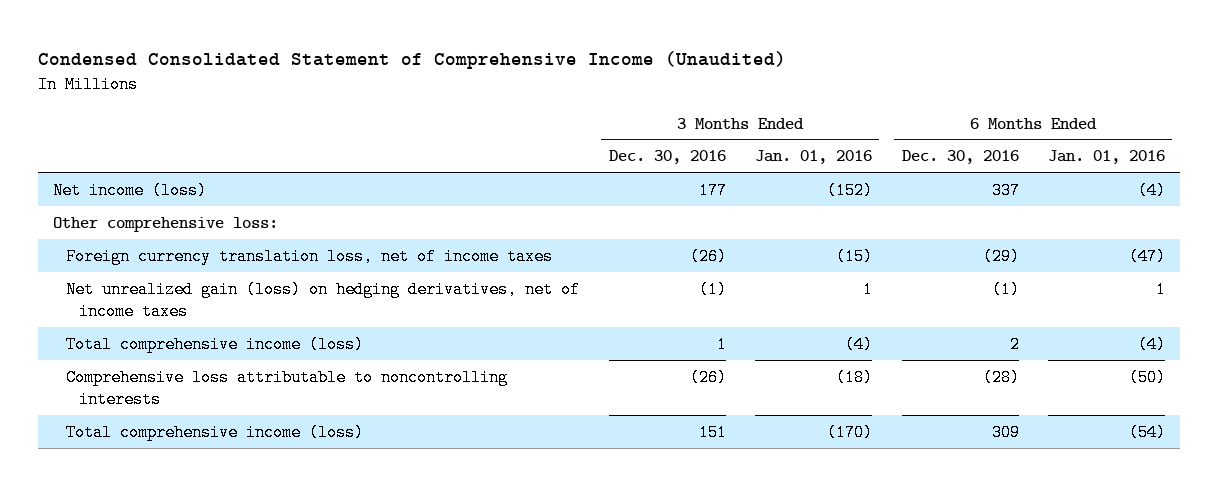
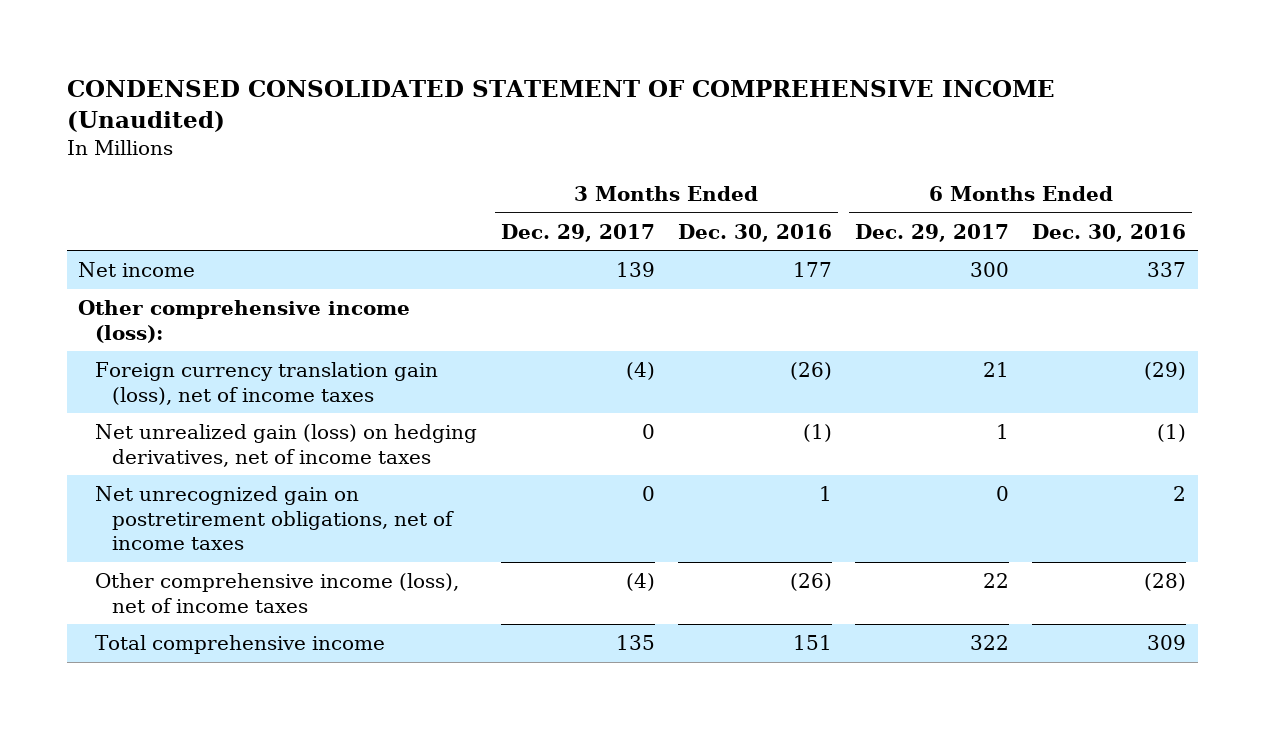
- Condensed Consolidated Statement of Comprehensive Income (Unaudited)
+ CONDENSED CONSOLIDATED STATEMENT OF COMPREHENSIVE INCOME (Unaudited)
- | 3 Months Ended Dec. 30, 2016 | 3 Months Ended Jan. 01, 2016 | 6 Months Ended Dec. 30, 2016 | 6 Months Ended Jan. 01, 2016
+ | 3 Months Ended Dec. 29, 2017 | 3 Months Ended Dec. 30, 2016 | 6 Months Ended Dec. 29, 2017 | 6 Months Ended Dec. 30, 2016
- Net income (loss) | 177 | (152) | 337 | (4)
- Other comprehensive loss:
- Foreign currency translation loss, net of income taxes | (26) | (15) | (29) | (47)
+ Net income | 139 | 177 | 300 | 337
+ Other comprehensive income (loss):
+ Foreign currency translation gain (loss), net of income taxes | (4) | (26) | 21 | (29)
- Total comprehensive income (loss) | 1 | (4) | 2 | (4)
- Comprehensive loss attributable to noncontrolling interests | (26) | (18) | (28) | (50)
- Total comprehensive income (loss) | 151 | (170) | 309 | (54)
+ Net unrecognized gain on postretirement obligations, net of income taxes | 0 | 1 | 0 | 2
+ Other comprehensive income (loss), net of income taxes | (4) | (26) | 22 | (28)
+ Total comprehensive income | 135 | 151 | 322 | 309

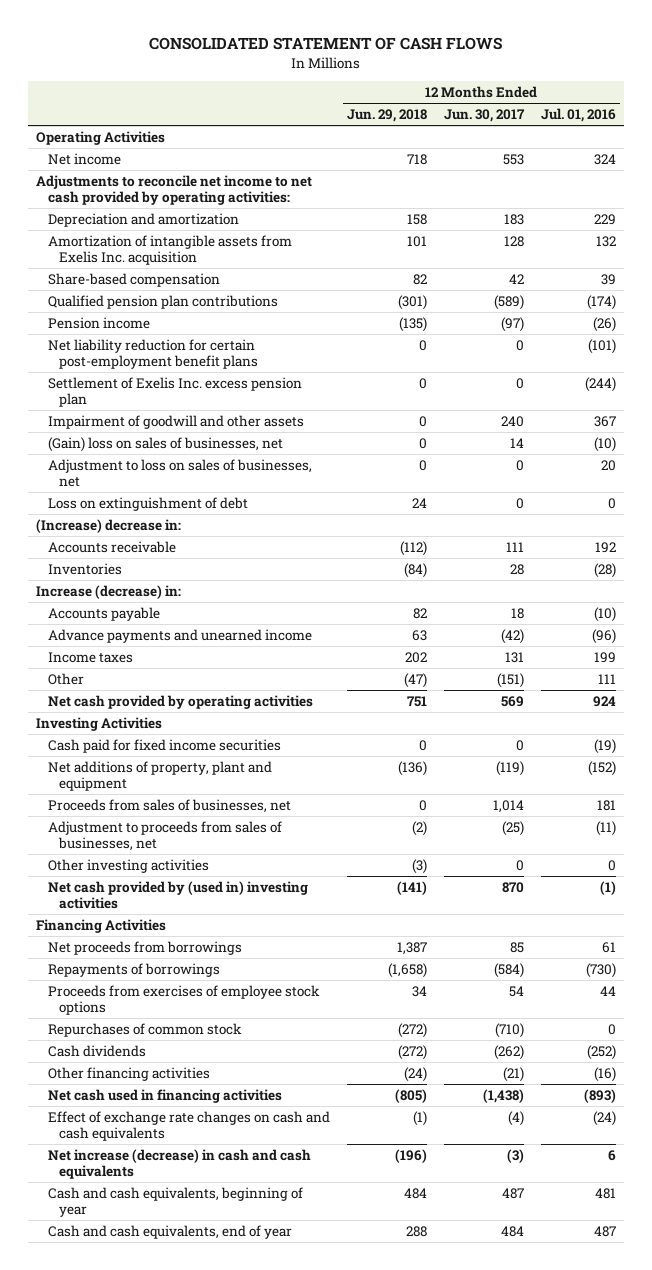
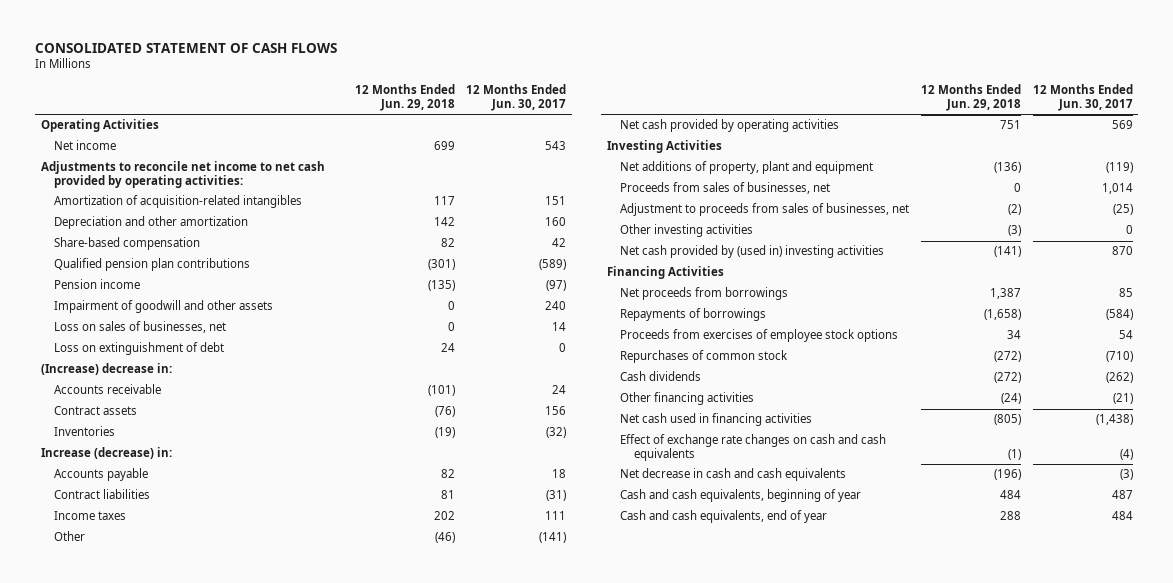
- | 12 Months Ended Jun. 29, 2018 | 12 Months Ended Jun. 30, 2017 | 12 Months Ended Jul. 01, 2016
+ | 12 Months Ended Jun. 29, 2018 | 12 Months Ended Jun. 30, 2017
- Net income | 718 | 553 | 324
+ Net income | 699 | 543
- Depreciation and amortization | 158 | 183 | 229
- Amortization of intangible assets from Exelis Inc. acquisition | 101 | 128 | 132
+ Amortization of acquisition-related intangibles | 117 | 151
+ Depreciation and other amortization | 142 | 160
- Net liability reduction for certain post-employment benefit plans | 0 | 0 | (101)
- Settlement of Exelis Inc. excess pension plan | 0 | 0 | (244)
- (Gain) loss on sales of businesses, net | 0 | 14 | (10)
- Adjustment to loss on sales of businesses, net | 0 | 0 | 20
+ Loss on sales of businesses, net | 0 | 14
- Accounts receivable | (112) | 111 | 192
- Inventories | (84) | 28 | (28)
+ Accounts receivable | (101) | 24
+ Contract assets | (76) | 156
+ Inventories | (19) | (32)
- Advance payments and unearned income | 63 | (42) | (96)
- Income taxes | 202 | 131 | 199
- Other | (47) | (151) | 111
+ Contract liabilities | 81 | (31)
+ Income taxes | 202 | 111
+ Other | (46) | (141)
- Cash paid for fixed income securities | 0 | 0 | (19)
- Net increase (decrease) in cash and cash equivalents | (196) | (3) | 6
+ Net decrease in cash and cash equivalents | (196) | (3)

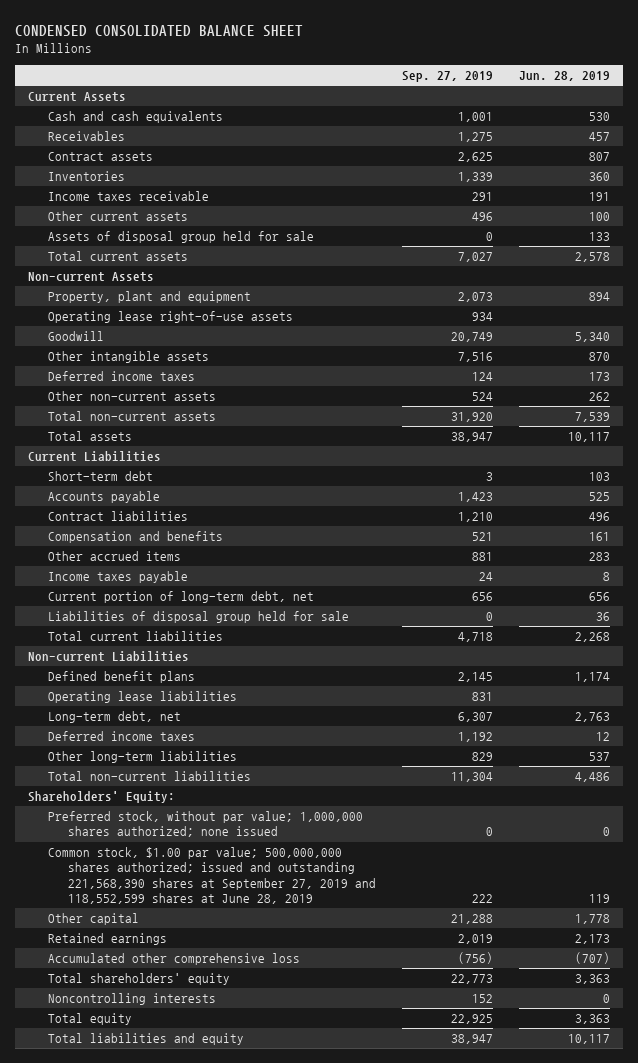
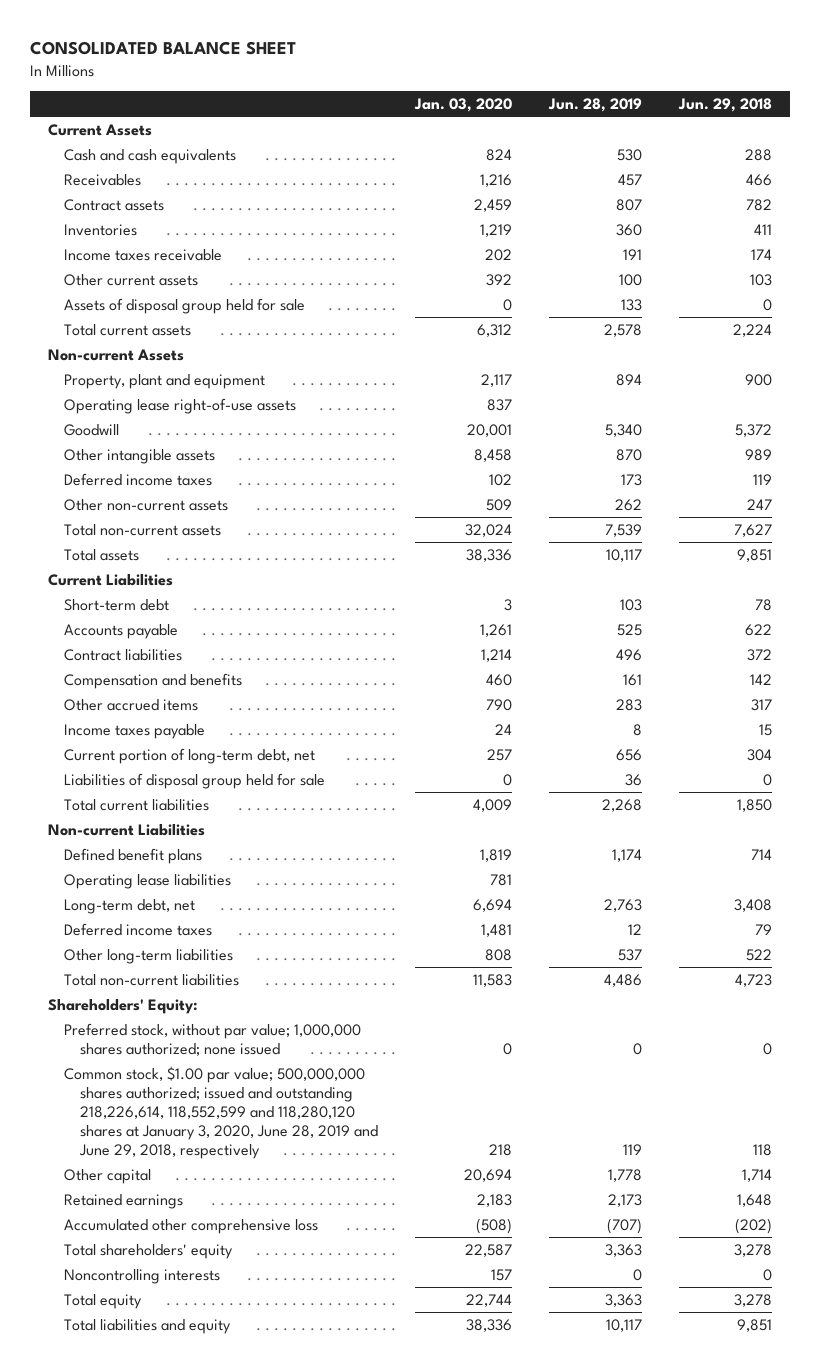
- CONDENSED CONSOLIDATED BALANCE SHEET
+ CONSOLIDATED BALANCE SHEET
- | Sep. 27, 2019 | Jun. 28, 2019
+ | Jan. 03, 2020 | Jun. 28, 2019 | Jun. 29, 2018
- Common stock, $1.00 par value; 500,000,000 shares authorized; issued and outstanding 221,568,390 shares at September 27, 2019 and 118,552,599 shares at June 28, 2019 | 222 | 119
+ Common stock, $1.00 par value; 500,000,000 shares authorized; issued and outstanding 218,226,614, 118,552,599 and 118,280,120 shares at January 3, 2020, June 28, 2019 and June 29, 2018, respectively | 218 | 119 | 118

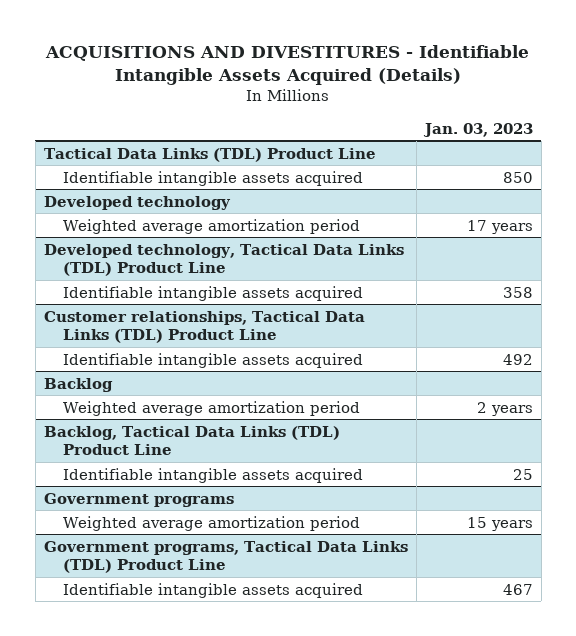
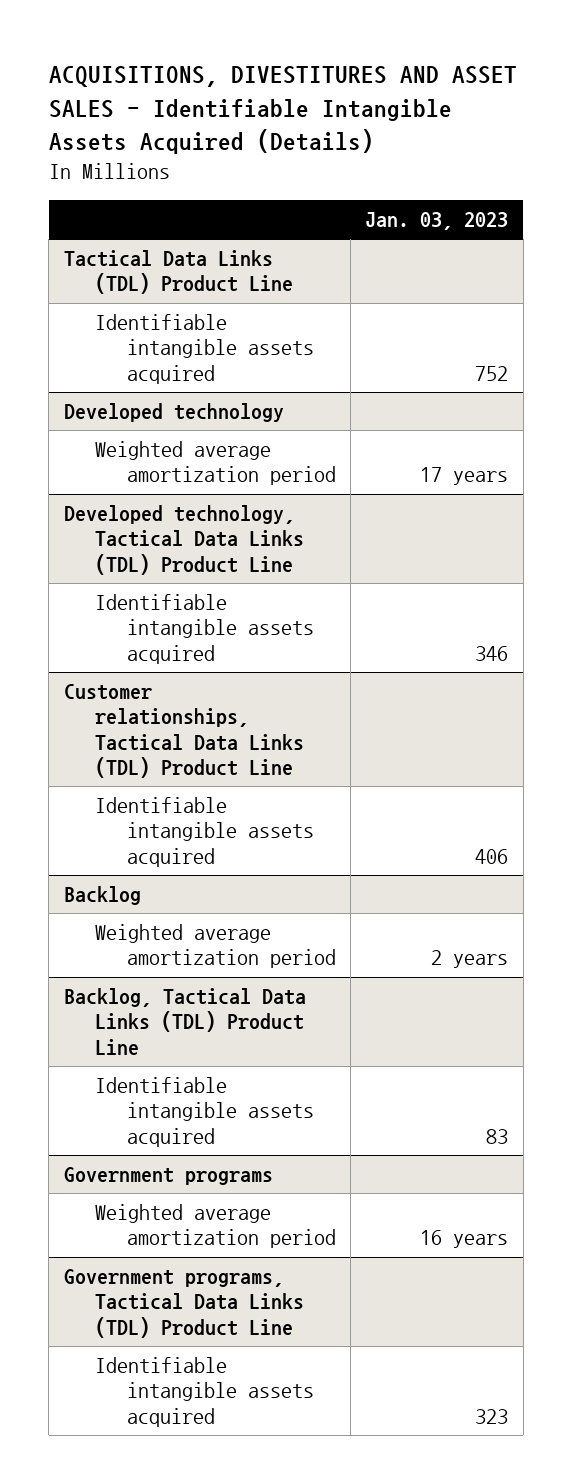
- ACQUISITIONS AND DIVESTITURES - Identifiable Intangible Assets Acquired (Details)
+ ACQUISITIONS, DIVESTITURES AND ASSET SALES - Identifiable Intangible Assets Acquired (Details)
@ Tactical Data Links (TDL) Product Line
- Identifiable intangible assets acquired | 850
+ Identifiable intangible assets acquired | 752
@ Developed technology, Tactical Data Links (TDL) Product Line
- Identifiable intangible assets acquired | 358
+ Identifiable intangible assets acquired | 346
@ Customer relationships, Tactical Data Links (TDL) Product Line
- Identifiable intangible assets acquired | 492
+ Identifiable intangible assets acquired | 406
@ Backlog, Tactical Data Links (TDL) Product Line
- Identifiable intangible assets acquired | 25
+ Identifiable intangible assets acquired | 83
@ Government programs
- Weighted average amortization period | 15 years
+ Weighted average amortization period | 16 years
@ Government programs, Tactical Data Links (TDL) Product Line
- Identifiable intangible assets acquired | 467
+ Identifiable intangible assets acquired | 323

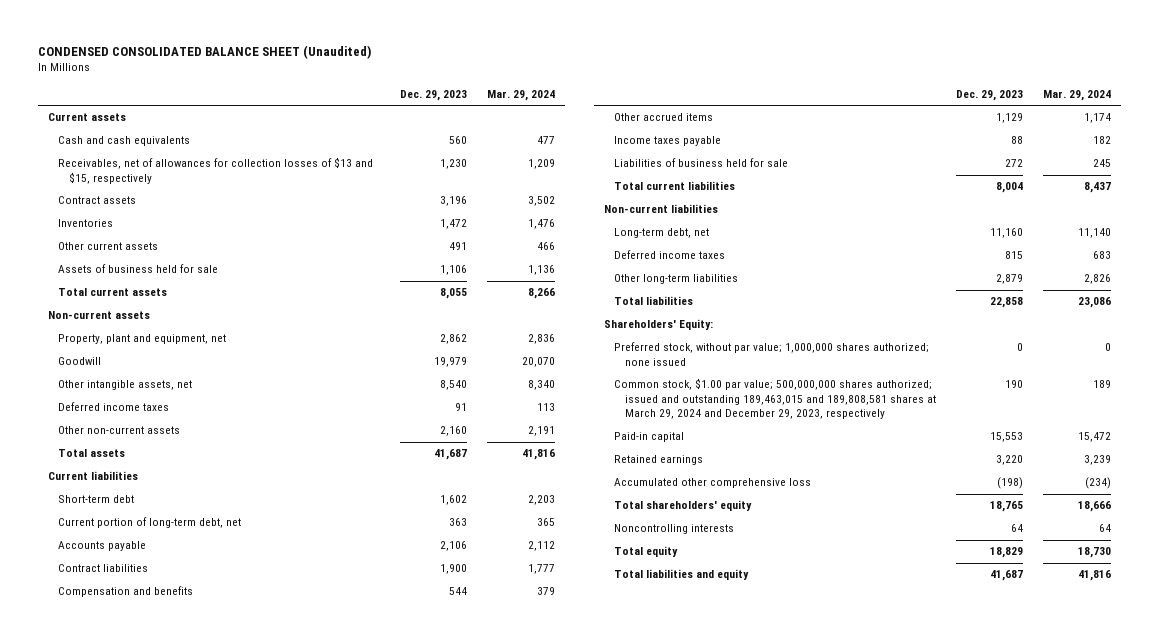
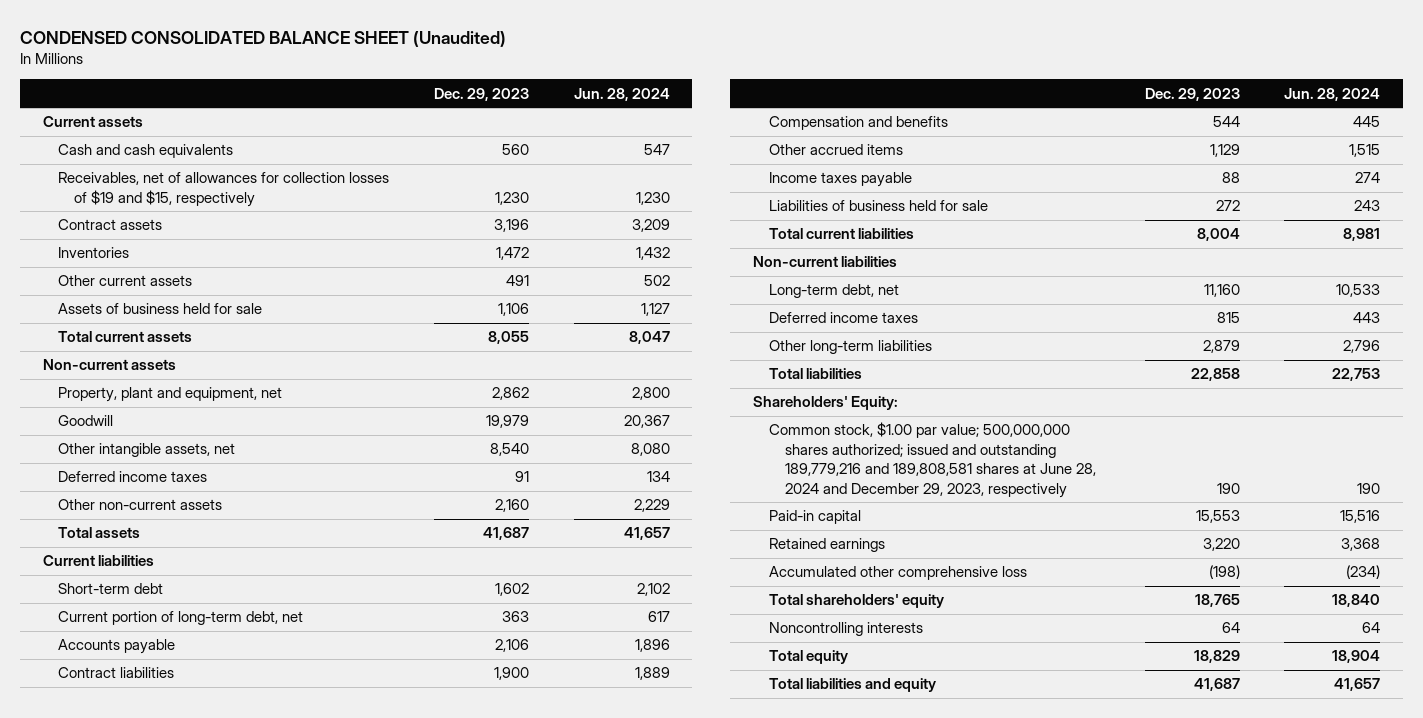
- | Dec. 29, 2023 | Mar. 29, 2024
+ | Dec. 29, 2023 | Jun. 28, 2024
- Receivables, net of allowances for collection losses of $13 and $15, respectively | 1,230 | 1,209
+ Receivables, net of allowances for collection losses of $19 and $15, respectively | 1,230 | 1,230
- Preferred stock, without par value; 1,000,000 shares authorized; none issued | 0 | 0
- Common stock, $1.00 par value; 500,000,000 shares authorized; issued and outstanding 189,463,015 and 189,808,581 shares at March 29, 2024 and December 29, 2023, respectively | 190 | 189
+ Common stock, $1.00 par value; 500,000,000 shares authorized; issued and outstanding 189,779,216 and 189,808,581 shares at June 28, 2024 and December 29, 2023, respectively | 190 | 190

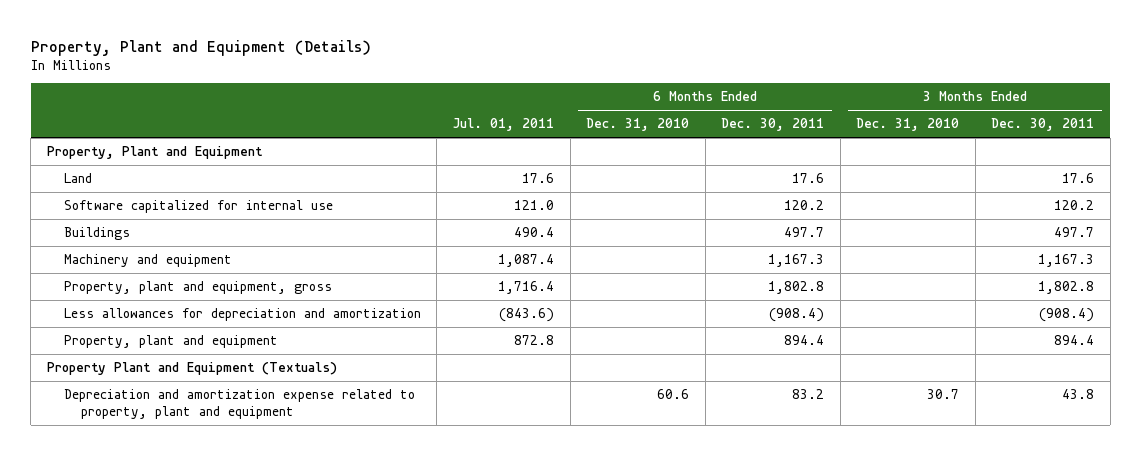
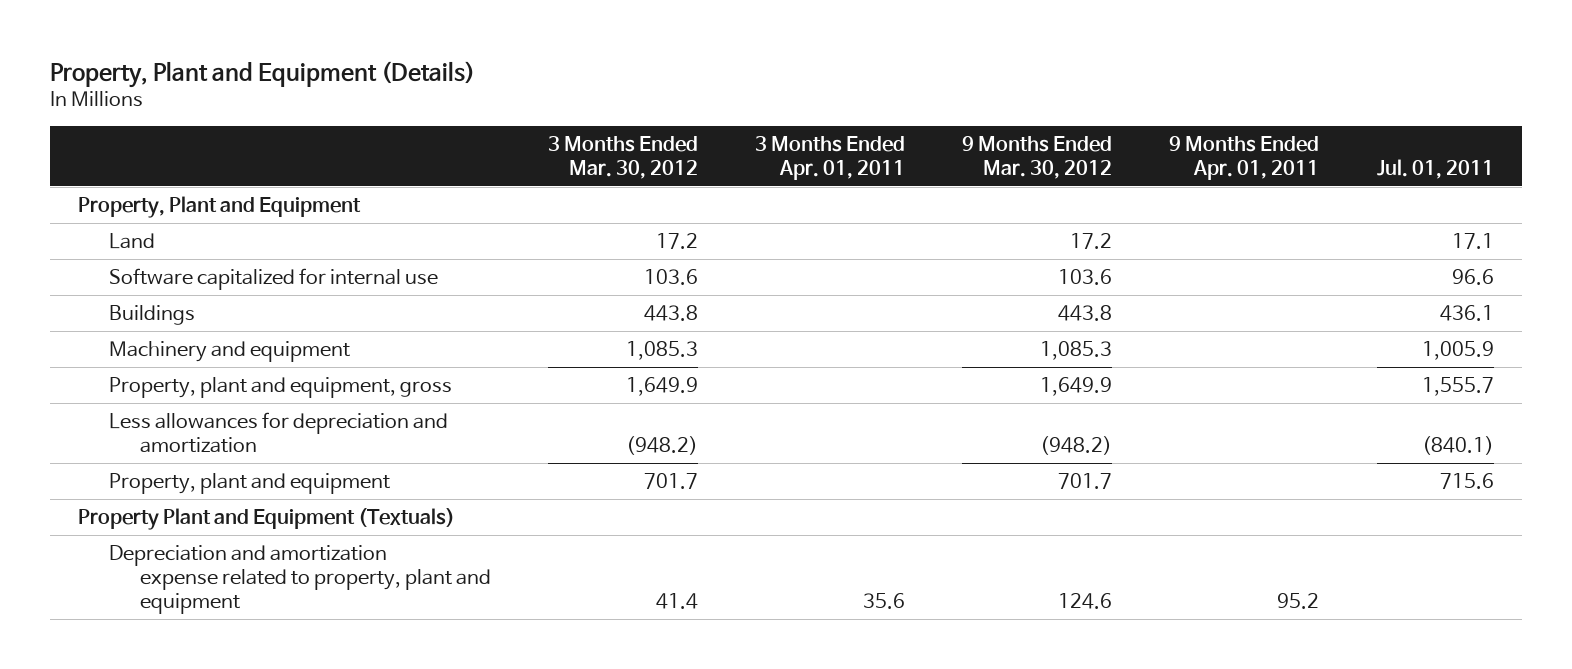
- | Jul. 01, 2011 | 6 Months Ended Dec. 31, 2010 | 6 Months Ended Dec. 30, 2011 | 3 Months Ended Dec. 31, 2010 | 3 Months Ended Dec. 30, 2011
+ | 3 Months Ended Mar. 30, 2012 | 3 Months Ended Apr. 01, 2011 | 9 Months Ended Mar. 30, 2012 | 9 Months Ended Apr. 01, 2011 | Jul. 01, 2011
- Land | 17.6 | | 17.6 | | 17.6
- Software capitalized for internal use | 121.0 | | 120.2 | | 120.2
- Buildings | 490.4 | | 497.7 | | 497.7
- Machinery and equipment | 1,087.4 | | 1,167.3 | | 1,167.3
- Property, plant and equipment, gross | 1,716.4 | | 1,802.8 | | 1,802.8
- Less allowances for depreciation and amortization | (843.6) | | (908.4) | | (908.4)
- Property, plant and equipment | 872.8 | | 894.4 | | 894.4
+ Land | 17.2 | | 17.2 | | 17.1
+ Software capitalized for internal use | 103.6 | | 103.6 | | 96.6
+ Buildings | 443.8 | | 443.8 | | 436.1
+ Machinery and equipment | 1,085.3 | | 1,085.3 | | 1,005.9
+ Property, plant and equipment, gross | 1,649.9 | | 1,649.9 | | 1,555.7
+ Less allowances for depreciation and amortization | (948.2) | | (948.2) | | (840.1)
+ Property, plant and equipment | 701.7 | | 701.7 | | 715.6

